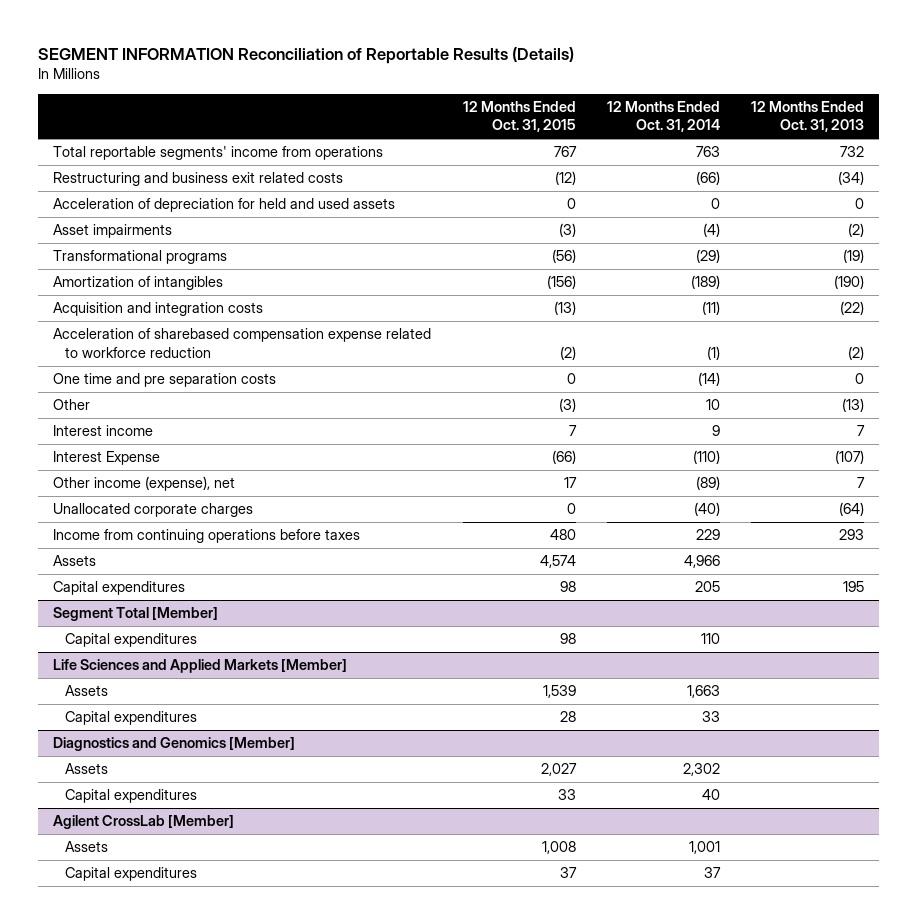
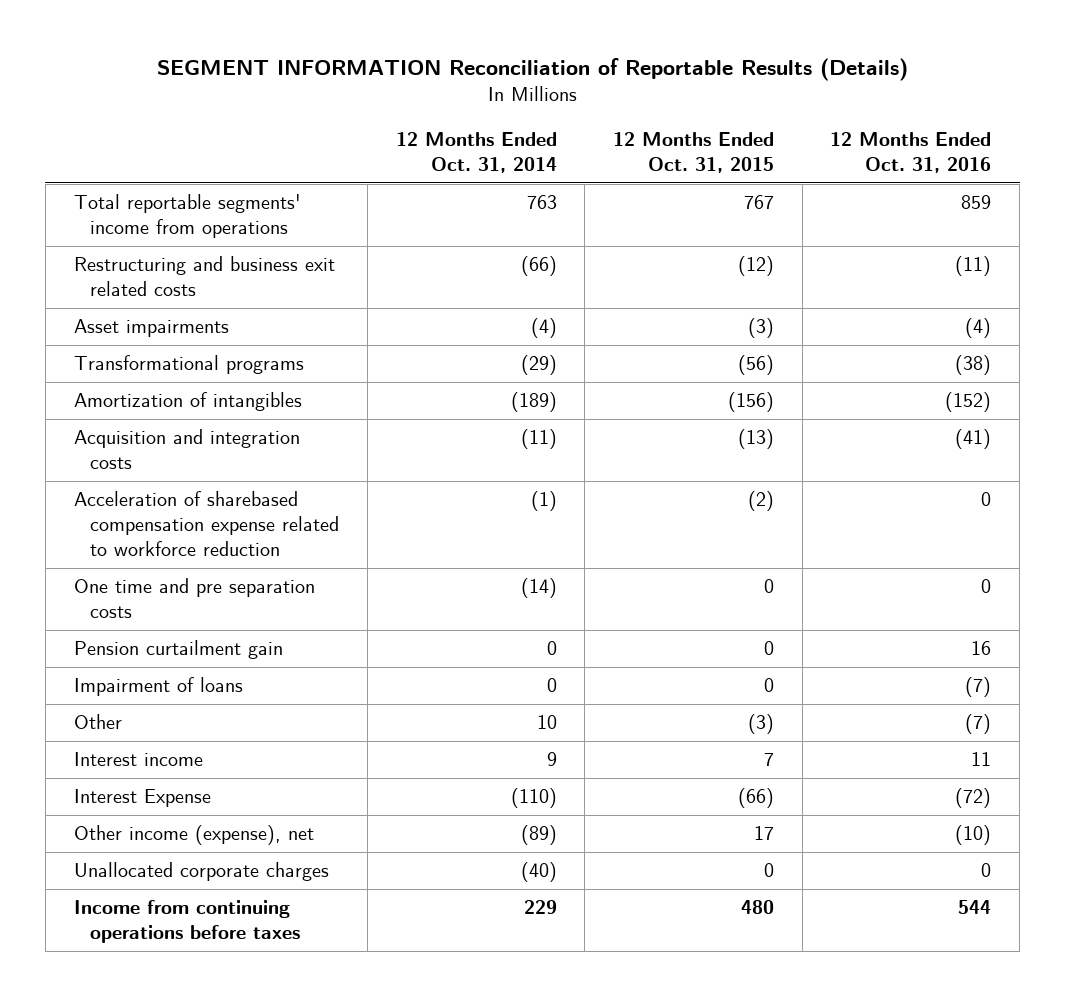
- | 12 Months Ended Oct. 31, 2015 | 12 Months Ended Oct. 31, 2014 | 12 Months Ended Oct. 31, 2013
+ | 12 Months Ended Oct. 31, 2014 | 12 Months Ended Oct. 31, 2015 | 12 Months Ended Oct. 31, 2016
- Acceleration of depreciation for held and used assets | 0 | 0 | 0
+ Pension curtailment gain | 0 | 0 | 16
+ Impairment of loans | 0 | 0 | (7)
- Assets | 4,574 | 4,966 |
- Capital expenditures | 98 | 205 | 195
- Segment Total [Member]
- Capital expenditures | 98 | 110 |
- Life Sciences and Applied Markets [Member]
- Assets | 1,539 | 1,663 |
- Capital expenditures | 28 | 33 |
- Diagnostics and Genomics [Member]
- Assets | 2,027 | 2,302 |
- Capital expenditures | 33 | 40 |
- Agilent CrossLab [Member]
- Assets | 1,008 | 1,001 |
- Capital expenditures | 37 | 37 |

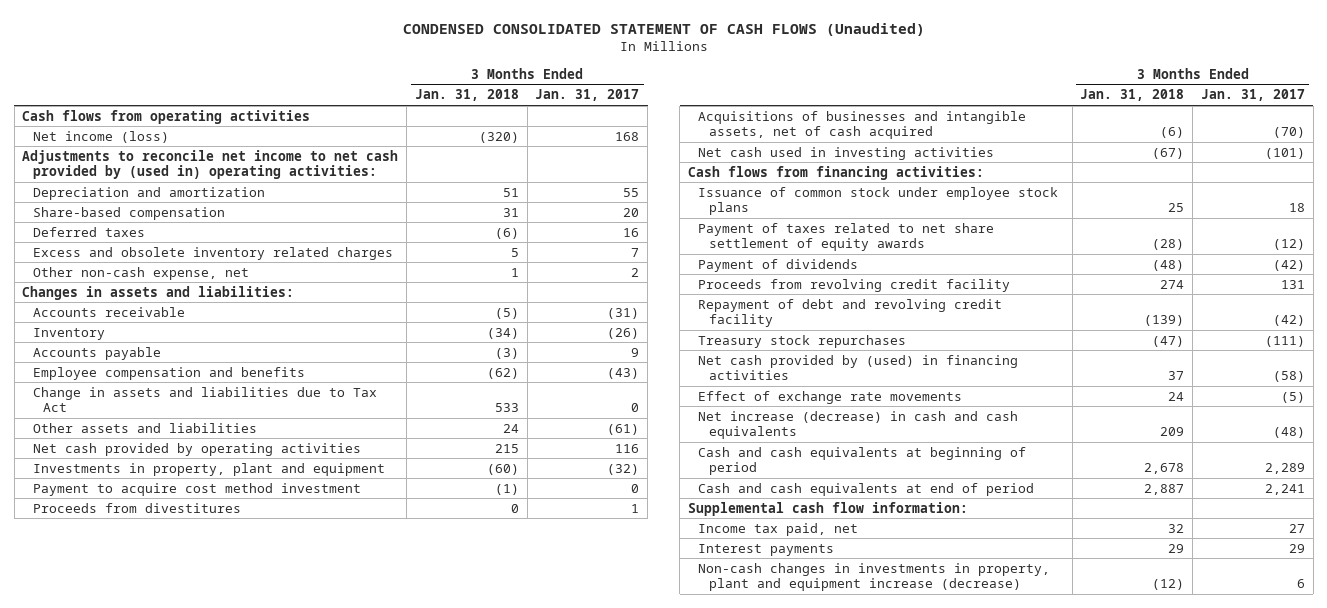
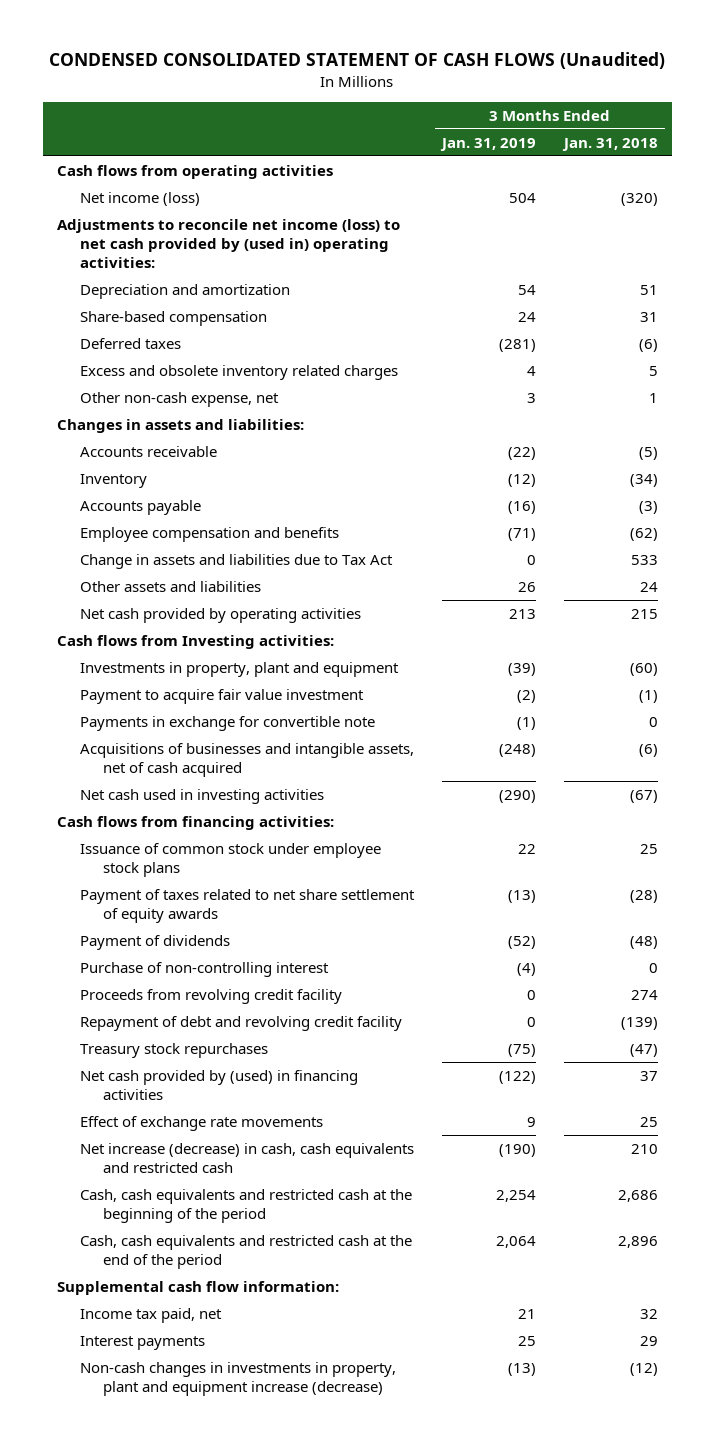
- | 3 Months Ended Jan. 31, 2018 | 3 Months Ended Jan. 31, 2017
+ | 3 Months Ended Jan. 31, 2019 | 3 Months Ended Jan. 31, 2018
- Adjustments to reconcile net income to net cash provided by (used in) operating activities:
+ Adjustments to reconcile net income (loss) to net cash provided by (used in) operating activities:
+ Cash flows from Investing activities:
- Payment to acquire cost method investment | (1) | 0
- Proceeds from divestitures | 0 | 1
+ Payment to acquire fair value investment | (2) | (1)
+ Payments in exchange for convertible note | (1) | 0
+ Purchase of non-controlling interest | (4) | 0
- Effect of exchange rate movements | 24 | (5)
- Net increase (decrease) in cash and cash equivalents | 209 | (48)
- Cash and cash equivalents at beginning of period | 2,678 | 2,289
- Cash and cash equivalents at end of period | 2,887 | 2,241
+ Effect of exchange rate movements | 9 | 25
+ Net increase (decrease) in cash, cash equivalents and restricted cash | (190) | 210
+ Cash, cash equivalents and restricted cash at the beginning of the period | 2,254 | 2,686
+ Cash, cash equivalents and restricted cash at the end of the period | 2,064 | 2,896

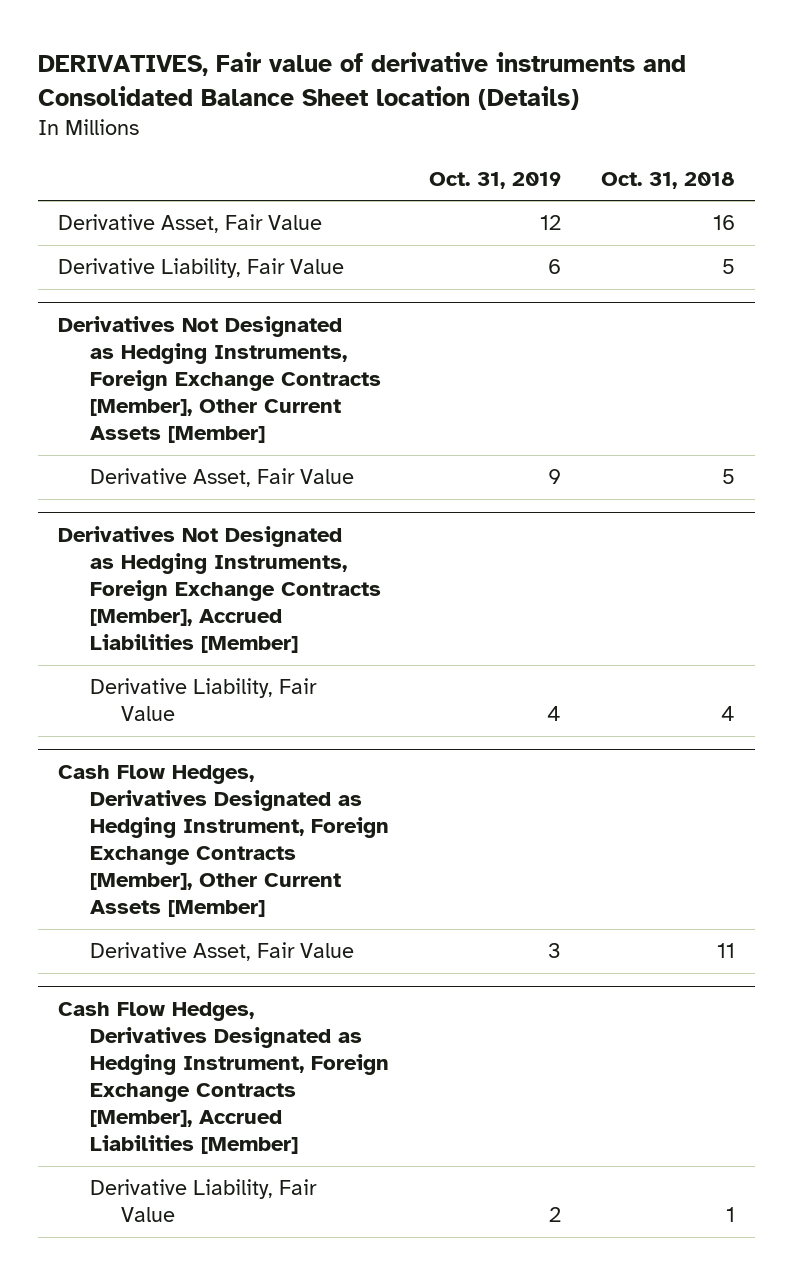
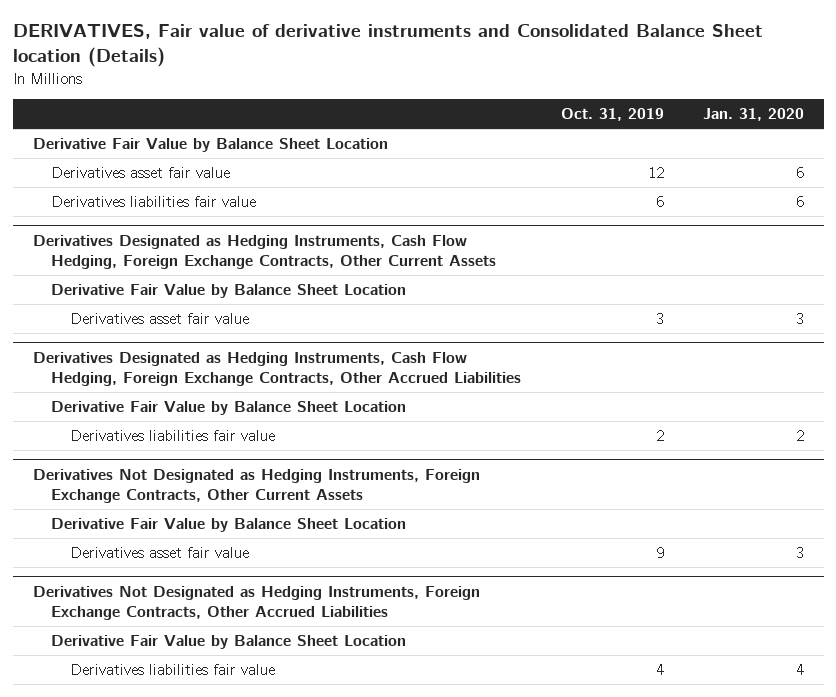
- | Oct. 31, 2019 | Oct. 31, 2018
+ | Oct. 31, 2019 | Jan. 31, 2020
- Derivative Asset, Fair Value | 12 | 16
- Derivative Liability, Fair Value | 6 | 5
- Derivatives Not Designated as Hedging Instruments, Foreign Exchange Contracts [Member], Other Current Assets [Member]
- Derivative Asset, Fair Value | 9 | 5
- Derivatives Not Designated as Hedging Instruments, Foreign Exchange Contracts [Member], Accrued Liabilities [Member]
- Derivative Liability, Fair Value | 4 | 4
- Cash Flow Hedges, Derivatives Designated as Hedging Instrument, Foreign Exchange Contracts [Member], Other Current Assets [Member]
- Derivative Asset, Fair Value | 3 | 11
- Cash Flow Hedges, Derivatives Designated as Hedging Instrument, Foreign Exchange Contracts [Member], Accrued Liabilities [Member]
- Derivative Liability, Fair Value | 2 | 1
+ Derivative Fair Value by Balance Sheet Location
+ Derivatives asset fair value | 12 | 6
+ Derivatives liabilities fair value | 6 | 6
+ Derivatives Designated as Hedging Instruments, Cash Flow Hedging, Foreign Exchange Contracts, Other Current Assets
+ Derivative Fair Value by Balance Sheet Location
+ Derivatives asset fair value | 3 | 3
+ Derivatives Designated as Hedging Instruments, Cash Flow Hedging, Foreign Exchange Contracts, Other Accrued Liabilities
+ Derivative Fair Value by Balance Sheet Location
+ Derivatives liabilities fair value | 2 | 2
+ Derivatives Not Designated as Hedging Instruments, Foreign Exchange Contracts, Other Current Assets
+ Derivative Fair Value by Balance Sheet Location
+ Derivatives asset fair value | 9 | 3
+ Derivatives Not Designated as Hedging Instruments, Foreign Exchange Contracts, Other Accrued Liabilities
+ Derivative Fair Value by Balance Sheet Location
+ Derivatives liabilities fair value | 4 | 4

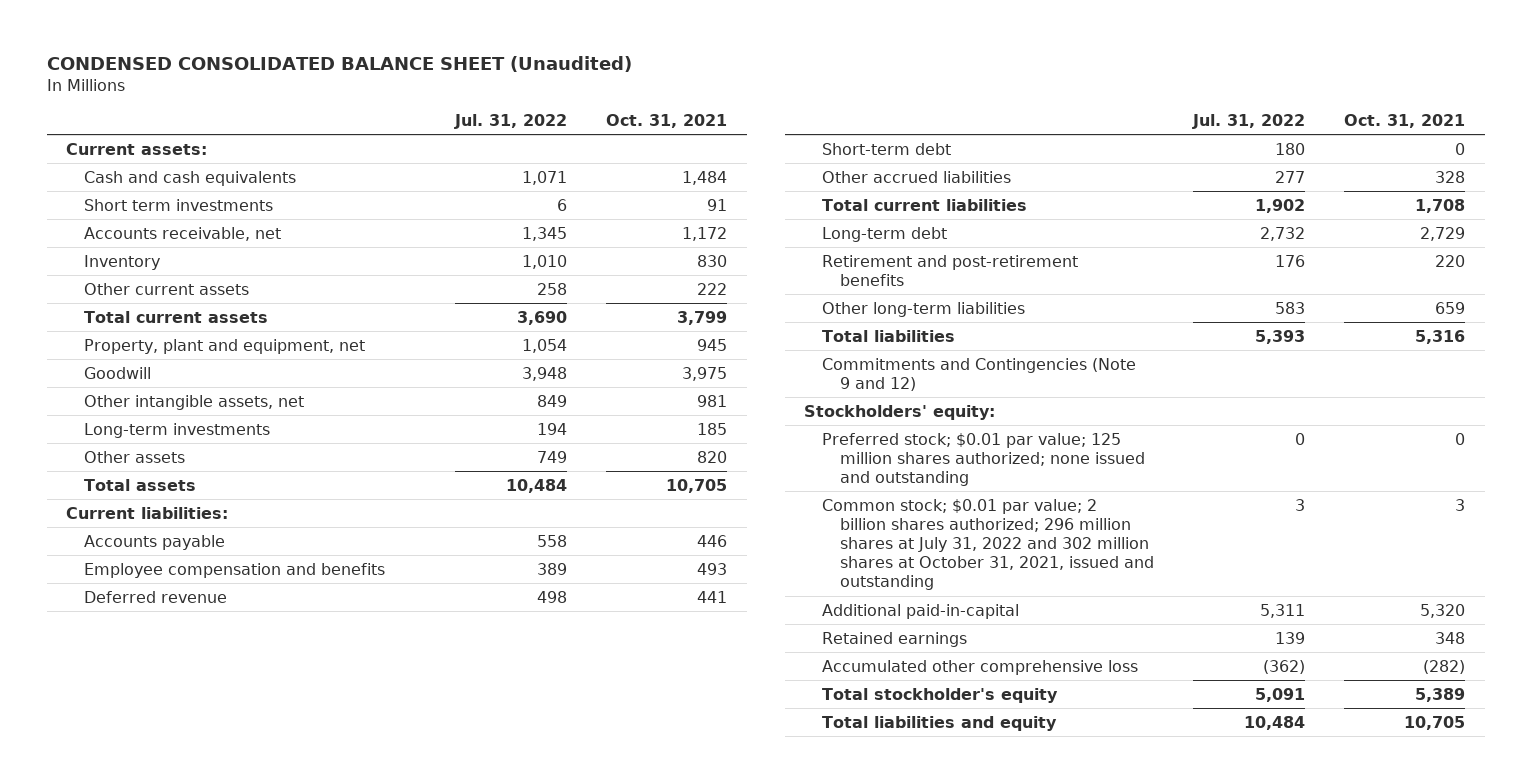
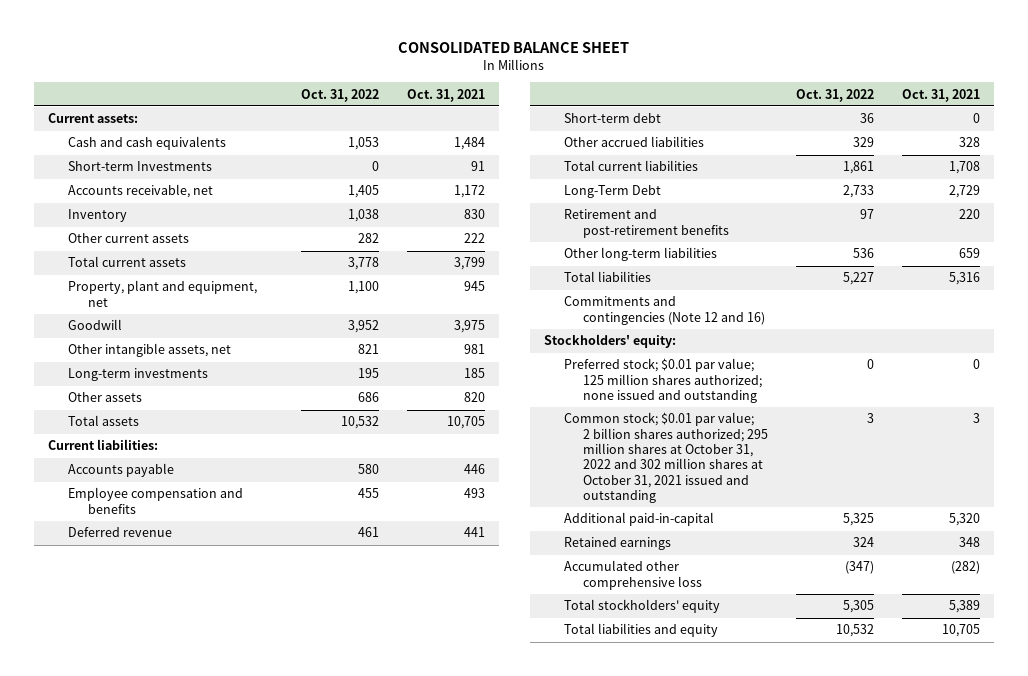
- CONDENSED CONSOLIDATED BALANCE SHEET (Unaudited)
+ CONSOLIDATED BALANCE SHEET
- | Jul. 31, 2022 | Oct. 31, 2021
+ | Oct. 31, 2022 | Oct. 31, 2021
- Short term investments | 6 | 91
+ Short-term Investments | 0 | 91
- Long-term debt | 2,732 | 2,729
+ Long-Term Debt | 2,733 | 2,729
- Commitments and Contingencies (Note 9 and 12)
+ Commitments and contingencies (Note 12 and 16)
- Common stock; $0.01 par value; 2 billion shares authorized; 296 million shares at July 31, 2022 and 302 million shares at October 31, 2021, issued and outstanding | 3 | 3
+ Common stock; $0.01 par value; 2 billion shares authorized; 295 million shares at October 31, 2022 and 302 million shares at October 31, 2021 issued and outstanding | 3 | 3
- Total stockholder's equity | 5,091 | 5,389
+ Total stockholders' equity | 5,305 | 5,389

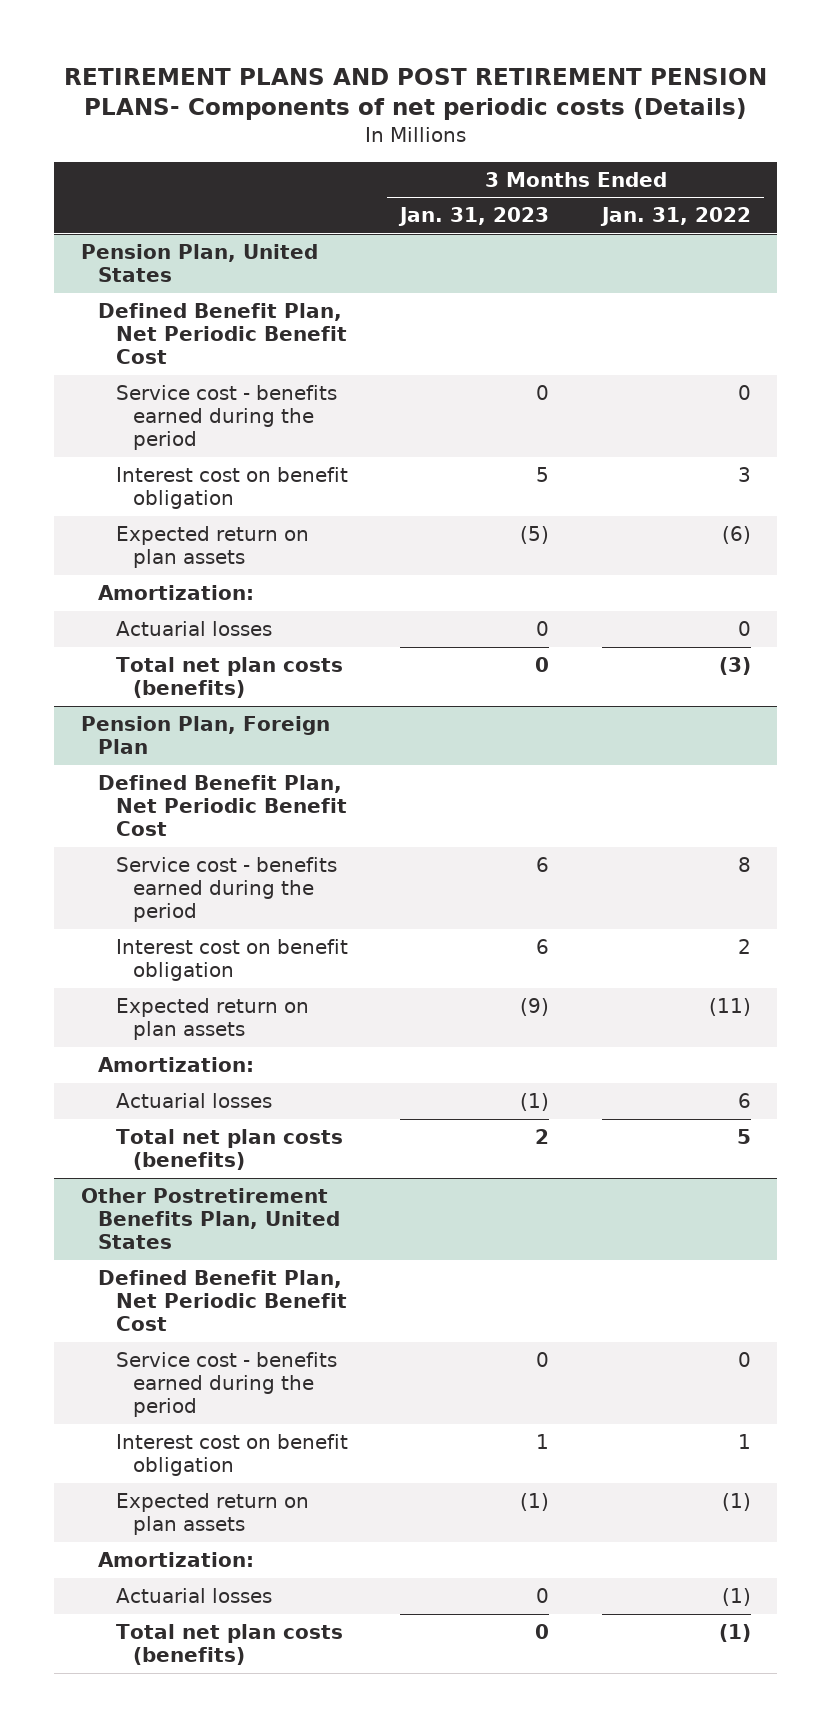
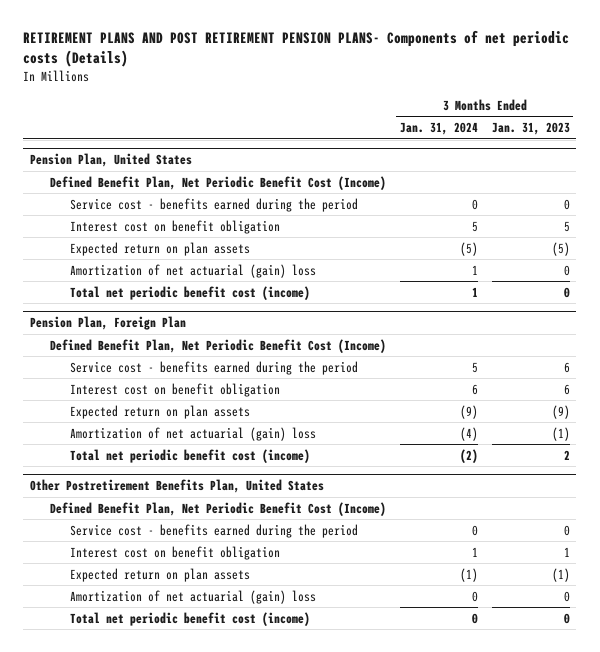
- | 3 Months Ended Jan. 31, 2023 | 3 Months Ended Jan. 31, 2022
+ | 3 Months Ended Jan. 31, 2024 | 3 Months Ended Jan. 31, 2023
@ Pension Plan, United States
- Defined Benefit Plan, Net Periodic Benefit Cost
+ Defined Benefit Plan, Net Periodic Benefit Cost (Income)
- Amortization:
- Actuarial losses | 0 | 0
- Total net plan costs (benefits) | 0 | (3)
+ Amortization of net actuarial (gain) loss | 1 | 0
+ Total net periodic benefit cost (income) | 1 | 0
@ Pension Plan, Foreign Plan
- Defined Benefit Plan, Net Periodic Benefit Cost
+ Defined Benefit Plan, Net Periodic Benefit Cost (Income)
- Amortization:
- Actuarial losses | (1) | 6
- Total net plan costs (benefits) | 2 | 5
+ Amortization of net actuarial (gain) loss | (4) | (1)
+ Total net periodic benefit cost (income) | (2) | 2
@ Other Postretirement Benefits Plan, United States
- Defined Benefit Plan, Net Periodic Benefit Cost
+ Defined Benefit Plan, Net Periodic Benefit Cost (Income)
- Amortization:
- Actuarial losses | 0 | (1)
- Total net plan costs (benefits) | 0 | (1)
+ Amortization of net actuarial (gain) loss | 0 | 0
+ Total net periodic benefit cost (income) | 0 | 0

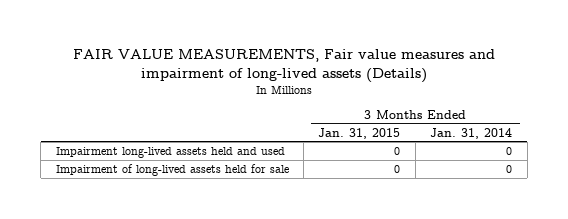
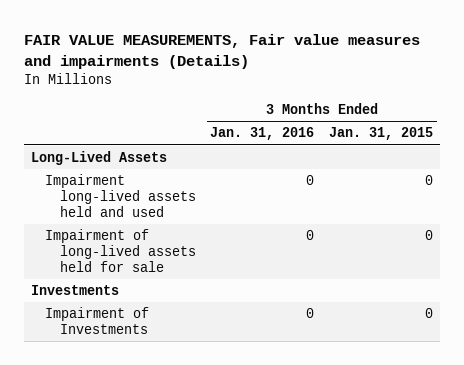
- FAIR VALUE MEASUREMENTS, Fair value measures and impairment of long-lived assets (Details)
+ FAIR VALUE MEASUREMENTS, Fair value measures and impairments (Details)
- | 3 Months Ended Jan. 31, 2015 | 3 Months Ended Jan. 31, 2014
+ | 3 Months Ended Jan. 31, 2016 | 3 Months Ended Jan. 31, 2015
+ Long-Lived Assets
+ Investments
+ Impairment of Investments | 0 | 0

